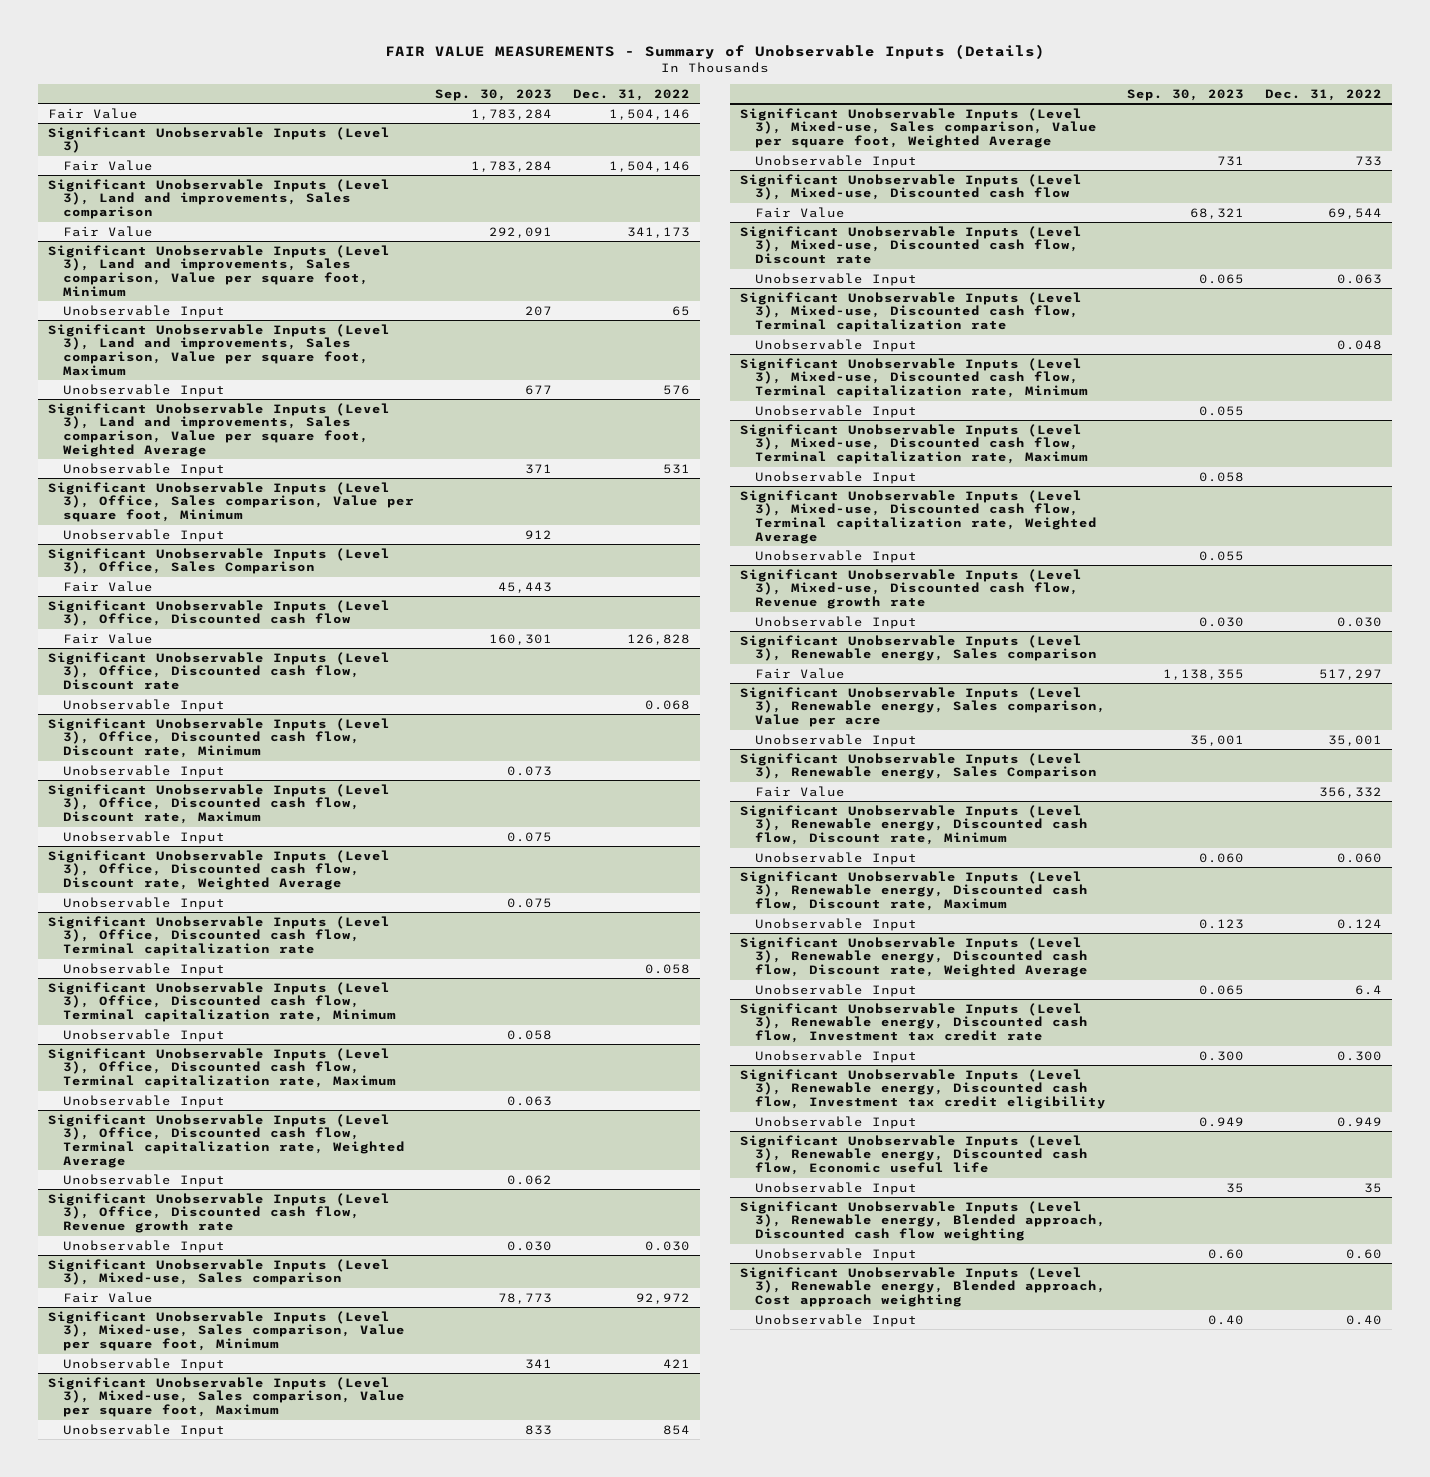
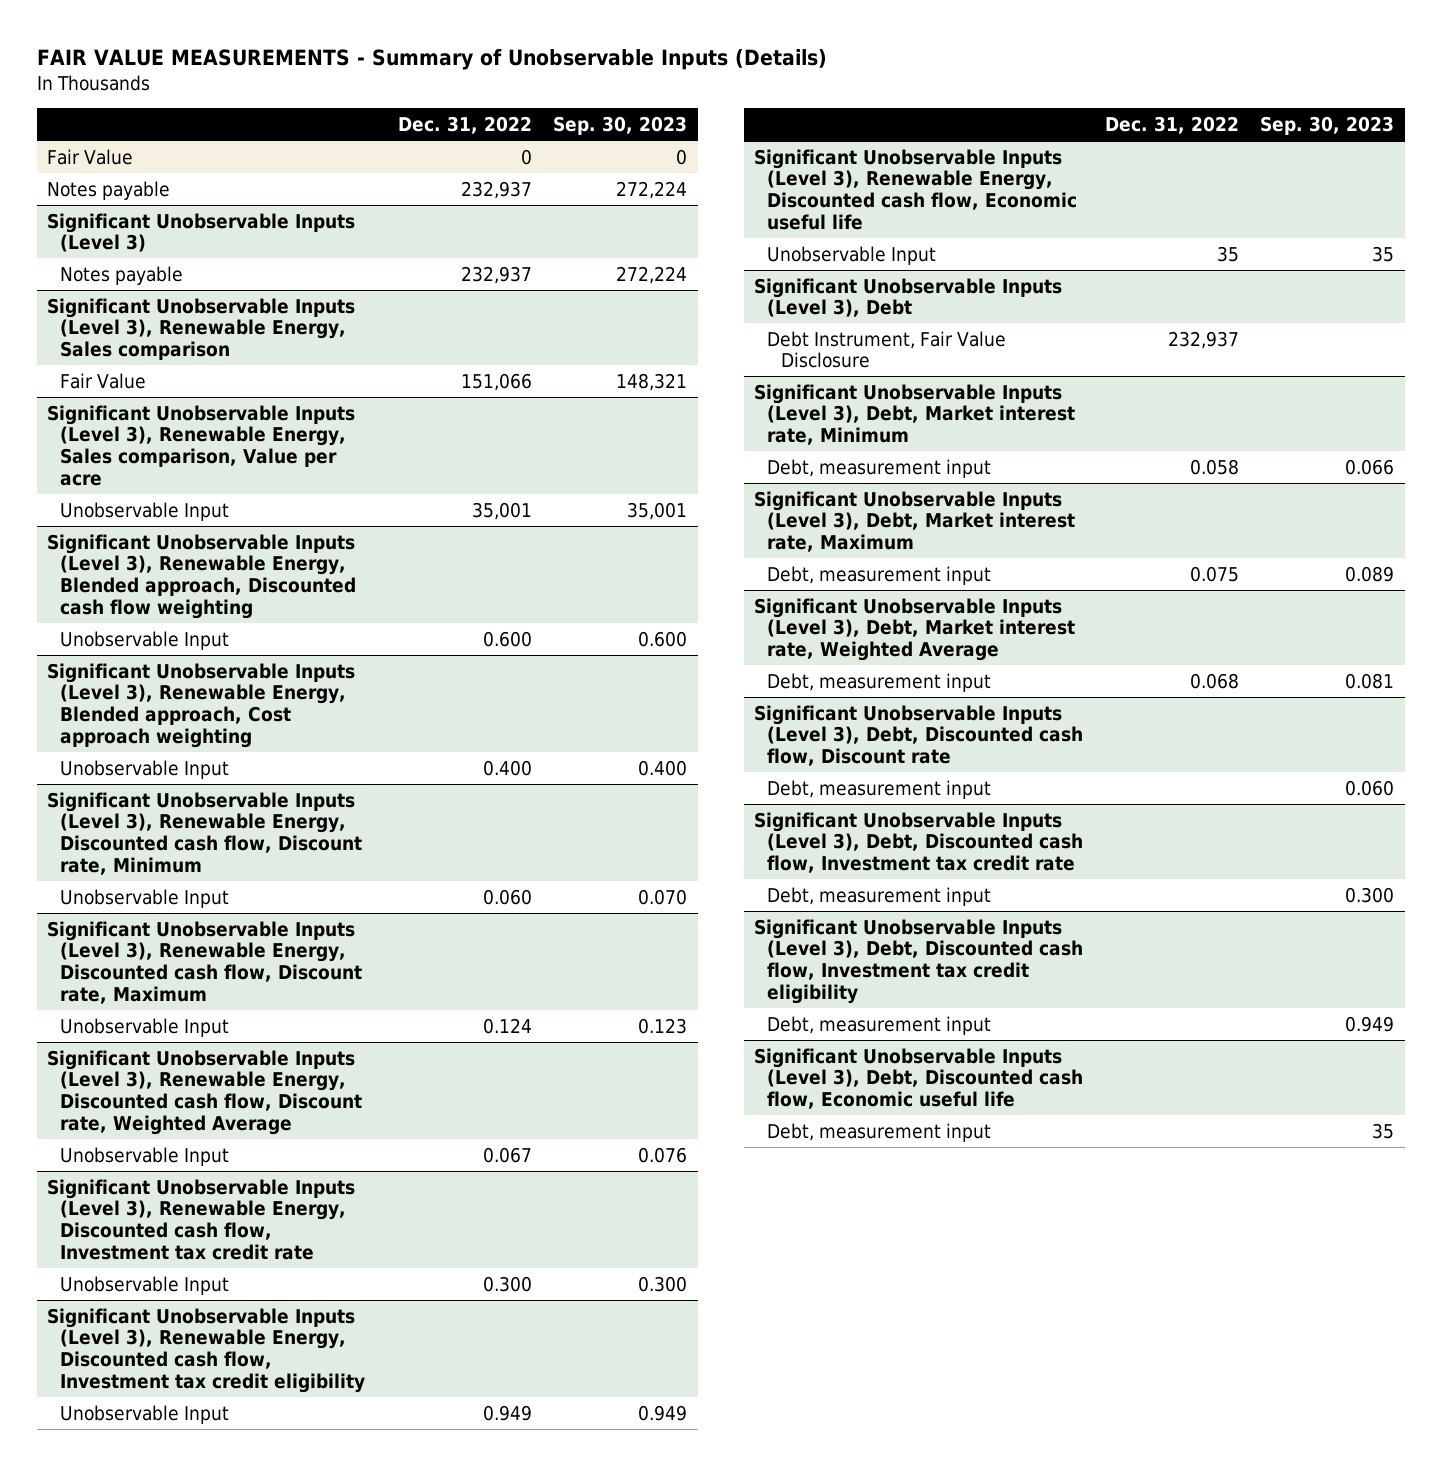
- | Sep. 30, 2023 | Dec. 31, 2022
+ | Dec. 31, 2022 | Sep. 30, 2023
- Fair Value | 1,783,284 | 1,504,146
+ Fair Value | 0 | 0
+ Notes payable | 232,937 | 272,224
@ Significant Unobservable Inputs (Level 3)
- Fair Value | 1,783,284 | 1,504,146
- Significant Unobservable Inputs (Level 3), Land and improvements, Sales comparison
- Fair Value | 292,091 | 341,173
- Significant Unobservable Inputs (Level 3), Land and improvements, Sales comparison, Value per square foot, Minimum
- Unobservable Input | 207 | 65
- Significant Unobservable Inputs (Level 3), Land and improvements, Sales comparison, Value per square foot, Maximum
- Unobservable Input | 677 | 576
- Significant Unobservable Inputs (Level 3), Land and improvements, Sales comparison, Value per square foot, Weighted Average
- Unobservable Input | 371 | 531
- Significant Unobservable Inputs (Level 3), Office, Sales comparison, Value per square foot, Minimum
- Unobservable Input | 912 |
- Significant Unobservable Inputs (Level 3), Office, Sales Comparison
- Fair Value | 45,443 |
- Significant Unobservable Inputs (Level 3), Office, Discounted cash flow
- Fair Value | 160,301 | 126,828
- Significant Unobservable Inputs (Level 3), Office, Discounted cash flow, Discount rate
- Unobservable Input | | 0.068
- Significant Unobservable Inputs (Level 3), Office, Discounted cash flow, Discount rate, Minimum
- Unobservable Input | 0.073 |
- Significant Unobservable Inputs (Level 3), Office, Discounted cash flow, Discount rate, Maximum
- Unobservable Input | 0.075 |
- Significant Unobservable Inputs (Level 3), Office, Discounted cash flow, Discount rate, Weighted Average
- Unobservable Input | 0.075 |
- Significant Unobservable Inputs (Level 3), Office, Discounted cash flow, Terminal capitalization rate
- Unobservable Input | | 0.058
- Significant Unobservable Inputs (Level 3), Office, Discounted cash flow, Terminal capitalization rate, Minimum
- Unobservable Input | 0.058 |
- Significant Unobservable Inputs (Level 3), Office, Discounted cash flow, Terminal capitalization rate, Maximum
- Unobservable Input | 0.063 |
- Significant Unobservable Inputs (Level 3), Office, Discounted cash flow, Terminal capitalization rate, Weighted Average
- Unobservable Input | 0.062 |
- Significant Unobservable Inputs (Level 3), Office, Discounted cash flow, Revenue growth rate
- Unobservable Input | 0.030 | 0.030
- Significant Unobservable Inputs (Level 3), Mixed-use, Sales comparison
- Fair Value | 78,773 | 92,972
- Significant Unobservable Inputs (Level 3), Mixed-use, Sales comparison, Value per square foot, Minimum
- Unobservable Input | 341 | 421
- Significant Unobservable Inputs (Level 3), Mixed-use, Sales comparison, Value per square foot, Maximum
- Unobservable Input | 833 | 854
- Significant Unobservable Inputs (Level 3), Mixed-use, Sales comparison, Value per square foot, Weighted Average
- Unobservable Input | 731 | 733
- Significant Unobservable Inputs (Level 3), Mixed-use, Discounted cash flow
- Fair Value | 68,321 | 69,544
- Significant Unobservable Inputs (Level 3), Mixed-use, Discounted cash flow, Discount rate
- Unobservable Input | 0.065 | 0.063
- Significant Unobservable Inputs (Level 3), Mixed-use, Discounted cash flow, Terminal capitalization rate
- Unobservable Input | | 0.048
- Significant Unobservable Inputs (Level 3), Mixed-use, Discounted cash flow, Terminal capitalization rate, Minimum
- Unobservable Input | 0.055 |
- Significant Unobservable Inputs (Level 3), Mixed-use, Discounted cash flow, Terminal capitalization rate, Maximum
- Unobservable Input | 0.058 |
- Significant Unobservable Inputs (Level 3), Mixed-use, Discounted cash flow, Terminal capitalization rate, Weighted Average
- Unobservable Input | 0.055 |
- Significant Unobservable Inputs (Level 3), Mixed-use, Discounted cash flow, Revenue growth rate
- Unobservable Input | 0.030 | 0.030
- Significant Unobservable Inputs (Level 3), Renewable energy, Sales comparison
- Fair Value | 1,138,355 | 517,297
- Significant Unobservable Inputs (Level 3), Renewable energy, Sales comparison, Value per acre
@ Significant Unobservable Inputs (Level 3)
+ Notes payable | 232,937 | 272,224
+ Significant Unobservable Inputs (Level 3), Renewable Energy, Sales comparison
+ Fair Value | 151,066 | 148,321
+ Significant Unobservable Inputs (Level 3), Renewable Energy, Sales comparison, Value per acre
- Significant Unobservable Inputs (Level 3), Renewable energy, Sales Comparison
- Fair Value | | 356,332
- Significant Unobservable Inputs (Level 3), Renewable energy, Discounted cash flow, Discount rate, Minimum
- Unobservable Input | 0.060 | 0.060
- Significant Unobservable Inputs (Level 3), Renewable energy, Discounted cash flow, Discount rate, Maximum
+ Significant Unobservable Inputs (Level 3), Renewable Energy, Blended approach, Discounted cash flow weighting
+ Unobservable Input | 0.600 | 0.600
+ Significant Unobservable Inputs (Level 3), Renewable Energy, Blended approach, Cost approach weighting
+ Unobservable Input | 0.400 | 0.400
+ Significant Unobservable Inputs (Level 3), Renewable Energy, Discounted cash flow, Discount rate, Minimum
+ Unobservable Input | 0.060 | 0.070
+ Significant Unobservable Inputs (Level 3), Renewable Energy, Discounted cash flow, Discount rate, Maximum
- Significant Unobservable Inputs (Level 3), Renewable energy, Discounted cash flow, Discount rate, Weighted Average
- Unobservable Input | 0.065 | 6.4
- Significant Unobservable Inputs (Level 3), Renewable energy, Discounted cash flow, Investment tax credit rate
+ Significant Unobservable Inputs (Level 3), Renewable Energy, Discounted cash flow, Discount rate, Weighted Average
+ Unobservable Input | 0.067 | 0.076
+ Significant Unobservable Inputs (Level 3), Renewable Energy, Discounted cash flow, Investment tax credit rate
- Significant Unobservable Inputs (Level 3), Renewable energy, Discounted cash flow, Investment tax credit eligibility
+ Significant Unobservable Inputs (Level 3), Renewable Energy, Discounted cash flow, Investment tax credit eligibility
- Significant Unobservable Inputs (Level 3), Renewable energy, Discounted cash flow, Economic useful life
+ Significant Unobservable Inputs (Level 3), Renewable Energy, Discounted cash flow, Economic useful life
- Significant Unobservable Inputs (Level 3), Renewable energy, Blended approach, Discounted cash flow weighting
- Unobservable Input | 0.60 | 0.60
- Significant Unobservable Inputs (Level 3), Renewable energy, Blended approach, Cost approach weighting
- Unobservable Input | 0.40 | 0.40
+ Significant Unobservable Inputs (Level 3), Debt
+ Debt Instrument, Fair Value Disclosure | 232,937 |
+ Significant Unobservable Inputs (Level 3), Debt, Market interest rate, Minimum
+ Debt, measurement input | 0.058 | 0.066
+ Significant Unobservable Inputs (Level 3), Debt, Market interest rate, Maximum
+ Debt, measurement input | 0.075 | 0.089
+ Significant Unobservable Inputs (Level 3), Debt, Market interest rate, Weighted Average
+ Debt, measurement input | 0.068 | 0.081
+ Significant Unobservable Inputs (Level 3), Debt, Discounted cash flow, Discount rate
+ Debt, measurement input | | 0.060
+ Significant Unobservable Inputs (Level 3), Debt, Discounted cash flow, Investment tax credit rate
+ Debt, measurement input | | 0.300
+ Significant Unobservable Inputs (Level 3), Debt, Discounted cash flow, Investment tax credit eligibility
+ Debt, measurement input | | 0.949
+ Significant Unobservable Inputs (Level 3), Debt, Discounted cash flow, Economic useful life
+ Debt, measurement input | | 35

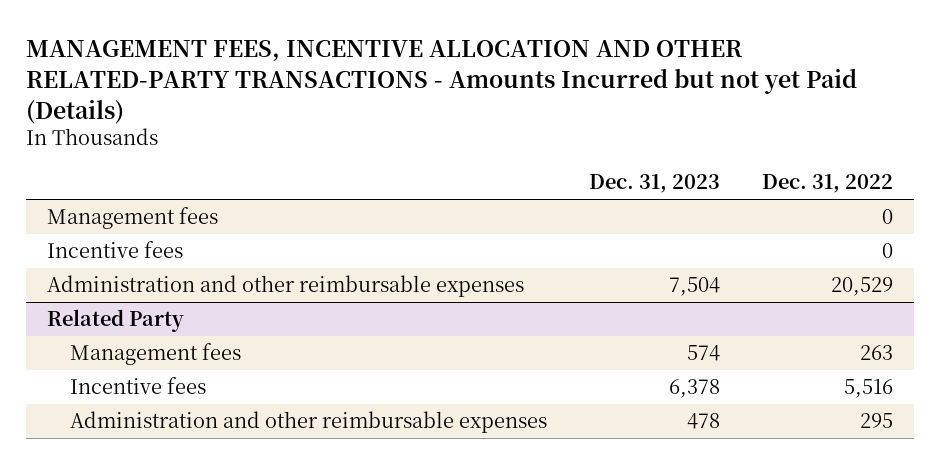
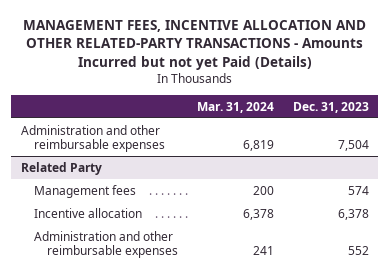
- | Dec. 31, 2023 | Dec. 31, 2022
+ | Mar. 31, 2024 | Dec. 31, 2023
- Management fees | | 0
- Incentive fees | | 0
@ Related Party
- Incentive fees | 6,378 | 5,516
- Administration and other reimbursable expenses | 478 | 295
+ Incentive allocation | 6,378 | 6,378
+ Administration and other reimbursable expenses | 241 | 552

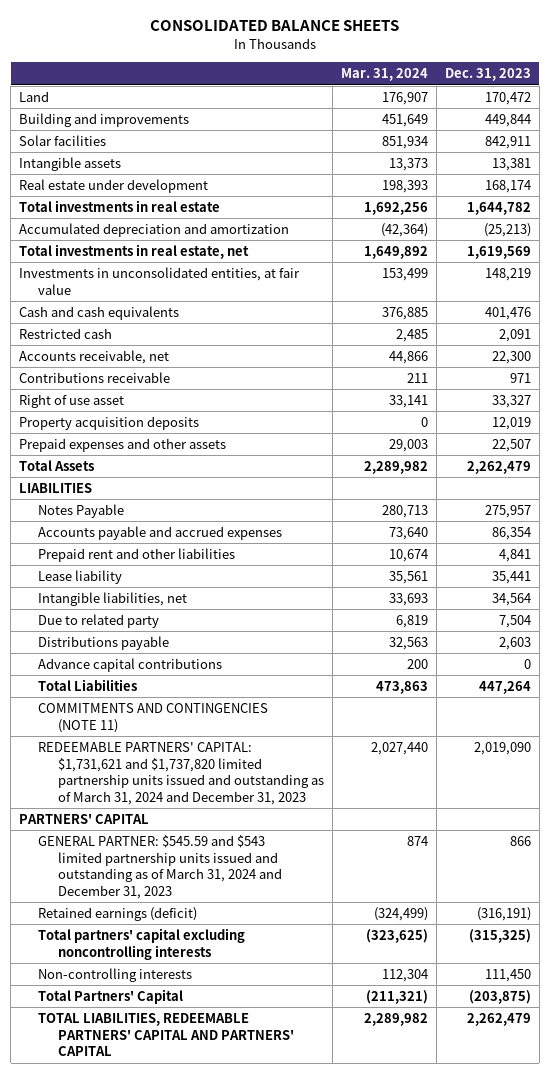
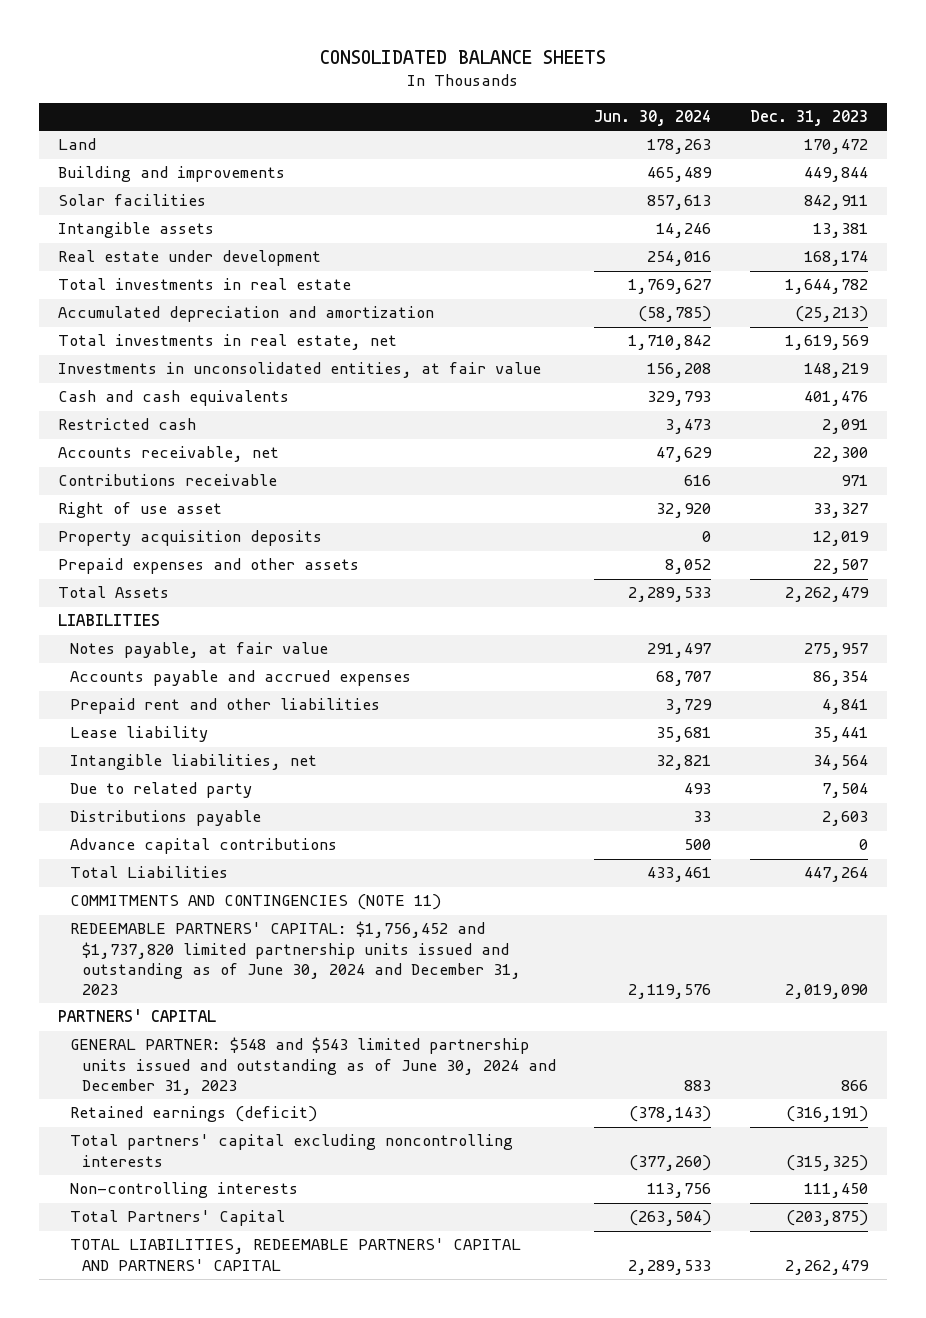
- | Mar. 31, 2024 | Dec. 31, 2023
+ | Jun. 30, 2024 | Dec. 31, 2023
- Notes Payable | 280,713 | 275,957
+ Notes payable, at fair value | 291,497 | 275,957
- REDEEMABLE PARTNERS' CAPITAL: $1,731,621 and $1,737,820 limited partnership units issued and outstanding as of March 31, 2024 and December 31, 2023 | 2,027,440 | 2,019,090
+ REDEEMABLE PARTNERS' CAPITAL: $1,756,452 and $1,737,820 limited partnership units issued and outstanding as of June 30, 2024 and December 31, 2023 | 2,119,576 | 2,019,090
- GENERAL PARTNER: $545.59 and $543 limited partnership units issued and outstanding as of March 31, 2024 and December 31, 2023 | 874 | 866
+ GENERAL PARTNER: $548 and $543 limited partnership units issued and outstanding as of June 30, 2024 and December 31, 2023 | 883 | 866

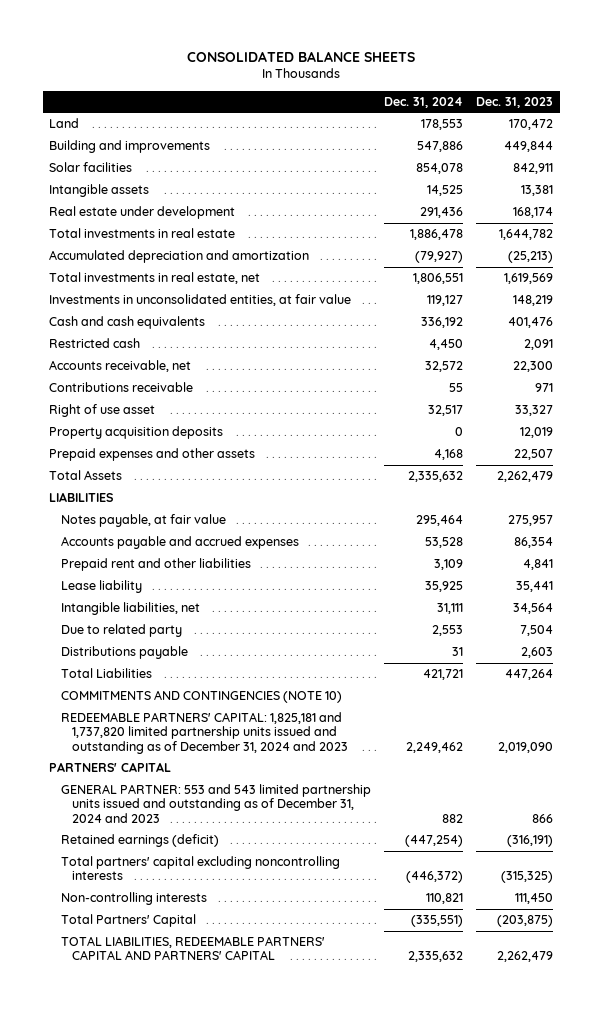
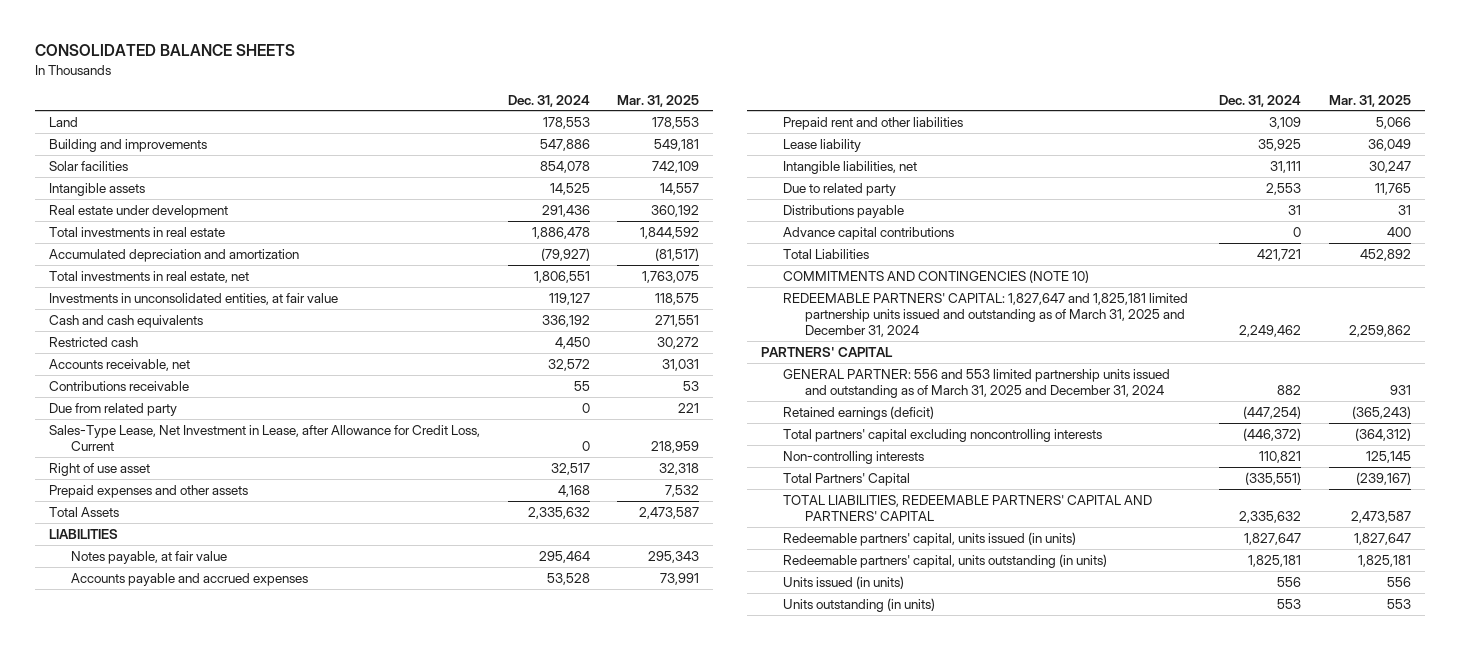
- | Dec. 31, 2024 | Dec. 31, 2023
+ | Dec. 31, 2024 | Mar. 31, 2025
+ Due from related party | 0 | 221
+ Sales-Type Lease, Net Investment in Lease, after Allowance for Credit Loss, Current | 0 | 218,959
- Property acquisition deposits | 0 | 12,019
+ Advance capital contributions | 0 | 400
- REDEEMABLE PARTNERS' CAPITAL: 1,825,181 and 1,737,820 limited partnership units issued and outstanding as of December 31, 2024 and 2023 | 2,249,462 | 2,019,090
+ REDEEMABLE PARTNERS' CAPITAL: 1,827,647 and 1,825,181 limited partnership units issued and outstanding as of March 31, 2025 and December 31, 2024 | 2,249,462 | 2,259,862
- GENERAL PARTNER: 553 and 543 limited partnership units issued and outstanding as of December 31, 2024 and 2023 | 882 | 866
+ GENERAL PARTNER: 556 and 553 limited partnership units issued and outstanding as of March 31, 2025 and December 31, 2024 | 882 | 931
+ Redeemable partners' capital, units issued (in units) | 1,827,647 | 1,827,647
+ Redeemable partners' capital, units outstanding (in units) | 1,825,181 | 1,825,181
+ Units issued (in units) | 556 | 556
+ Units outstanding (in units) | 553 | 553

